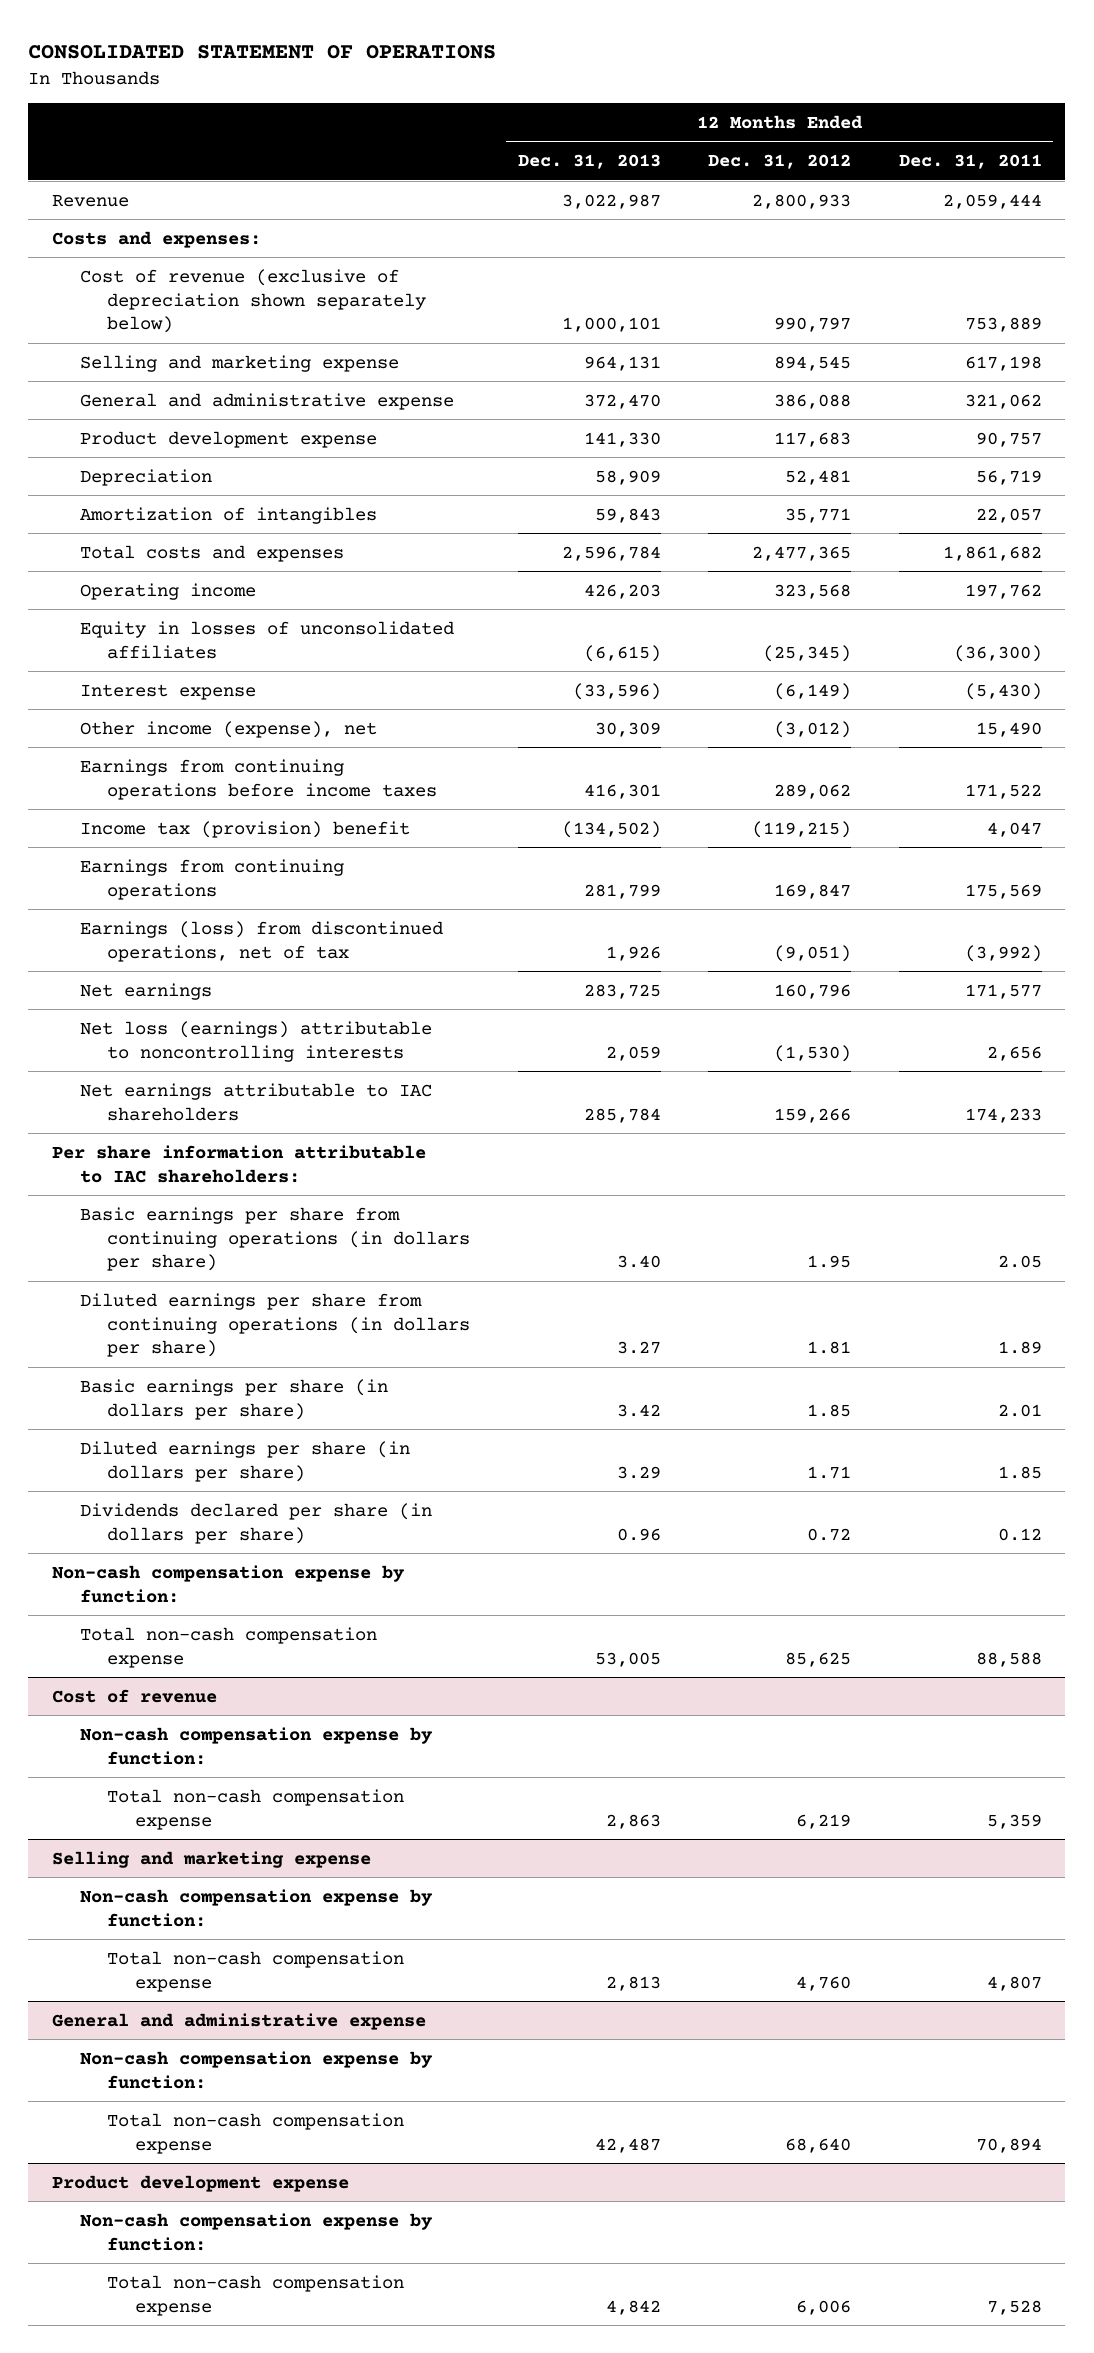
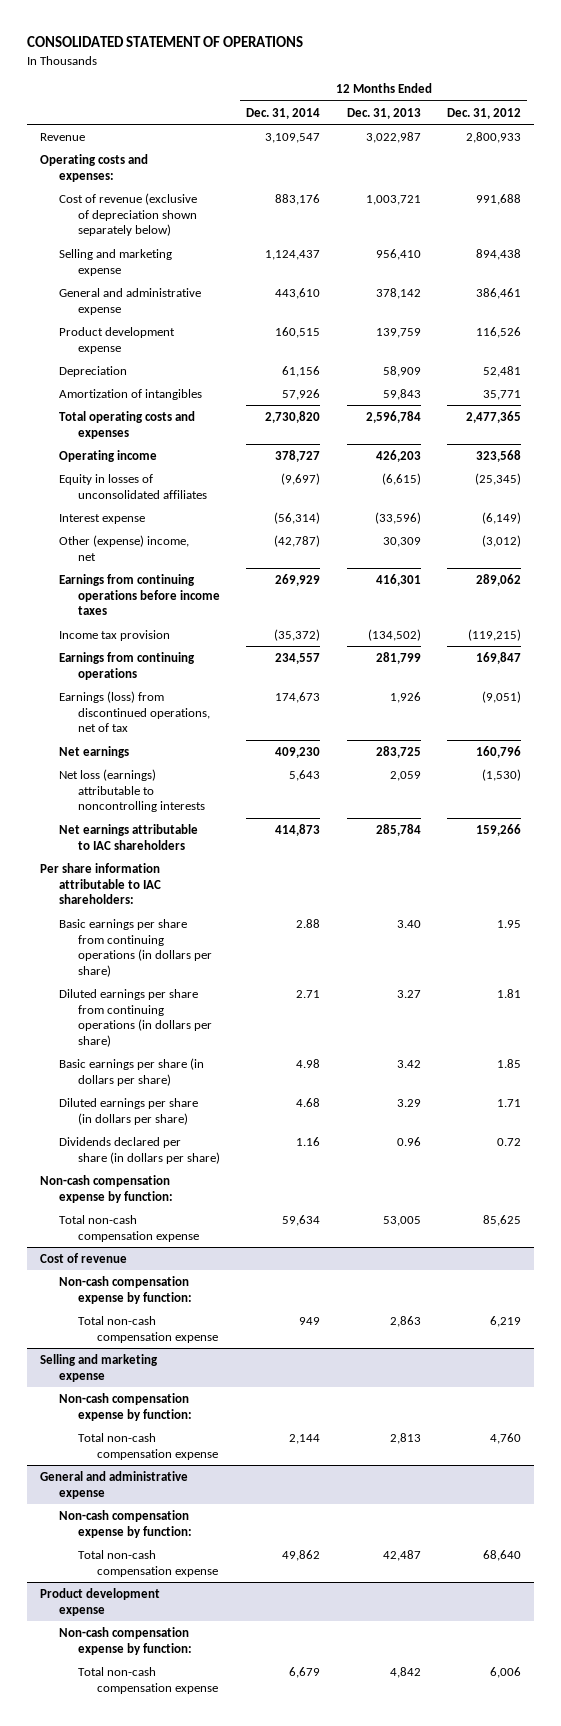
- | 12 Months Ended Dec. 31, 2013 | 12 Months Ended Dec. 31, 2012 | 12 Months Ended Dec. 31, 2011
+ | 12 Months Ended Dec. 31, 2014 | 12 Months Ended Dec. 31, 2013 | 12 Months Ended Dec. 31, 2012
- Costs and expenses:
- Cost of revenue (exclusive of depreciation shown separately below) | 1,000,101 | 990,797 | 753,889
- Selling and marketing expense | 964,131 | 894,545 | 617,198
- General and administrative expense | 372,470 | 386,088 | 321,062
- Product development expense | 141,330 | 117,683 | 90,757
+ Operating costs and expenses:
+ Cost of revenue (exclusive of depreciation shown separately below) | 883,176 | 1,003,721 | 991,688
+ Selling and marketing expense | 1,124,437 | 956,410 | 894,438
+ General and administrative expense | 443,610 | 378,142 | 386,461
+ Product development expense | 160,515 | 139,759 | 116,526
- Total costs and expenses | 2,596,784 | 2,477,365 | 1,861,682
+ Total operating costs and expenses | 2,730,820 | 2,596,784 | 2,477,365
- Other income (expense), net | 30,309 | (3,012) | 15,490
+ Other (expense) income, net | (42,787) | 30,309 | (3,012)
- Income tax (provision) benefit | (134,502) | (119,215) | 4,047
+ Income tax provision | (35,372) | (134,502) | (119,215)

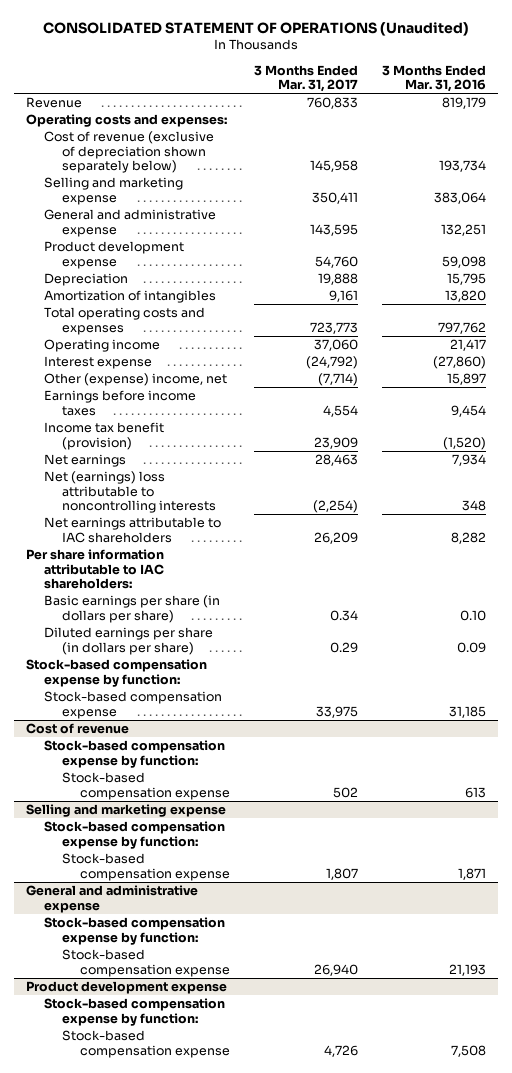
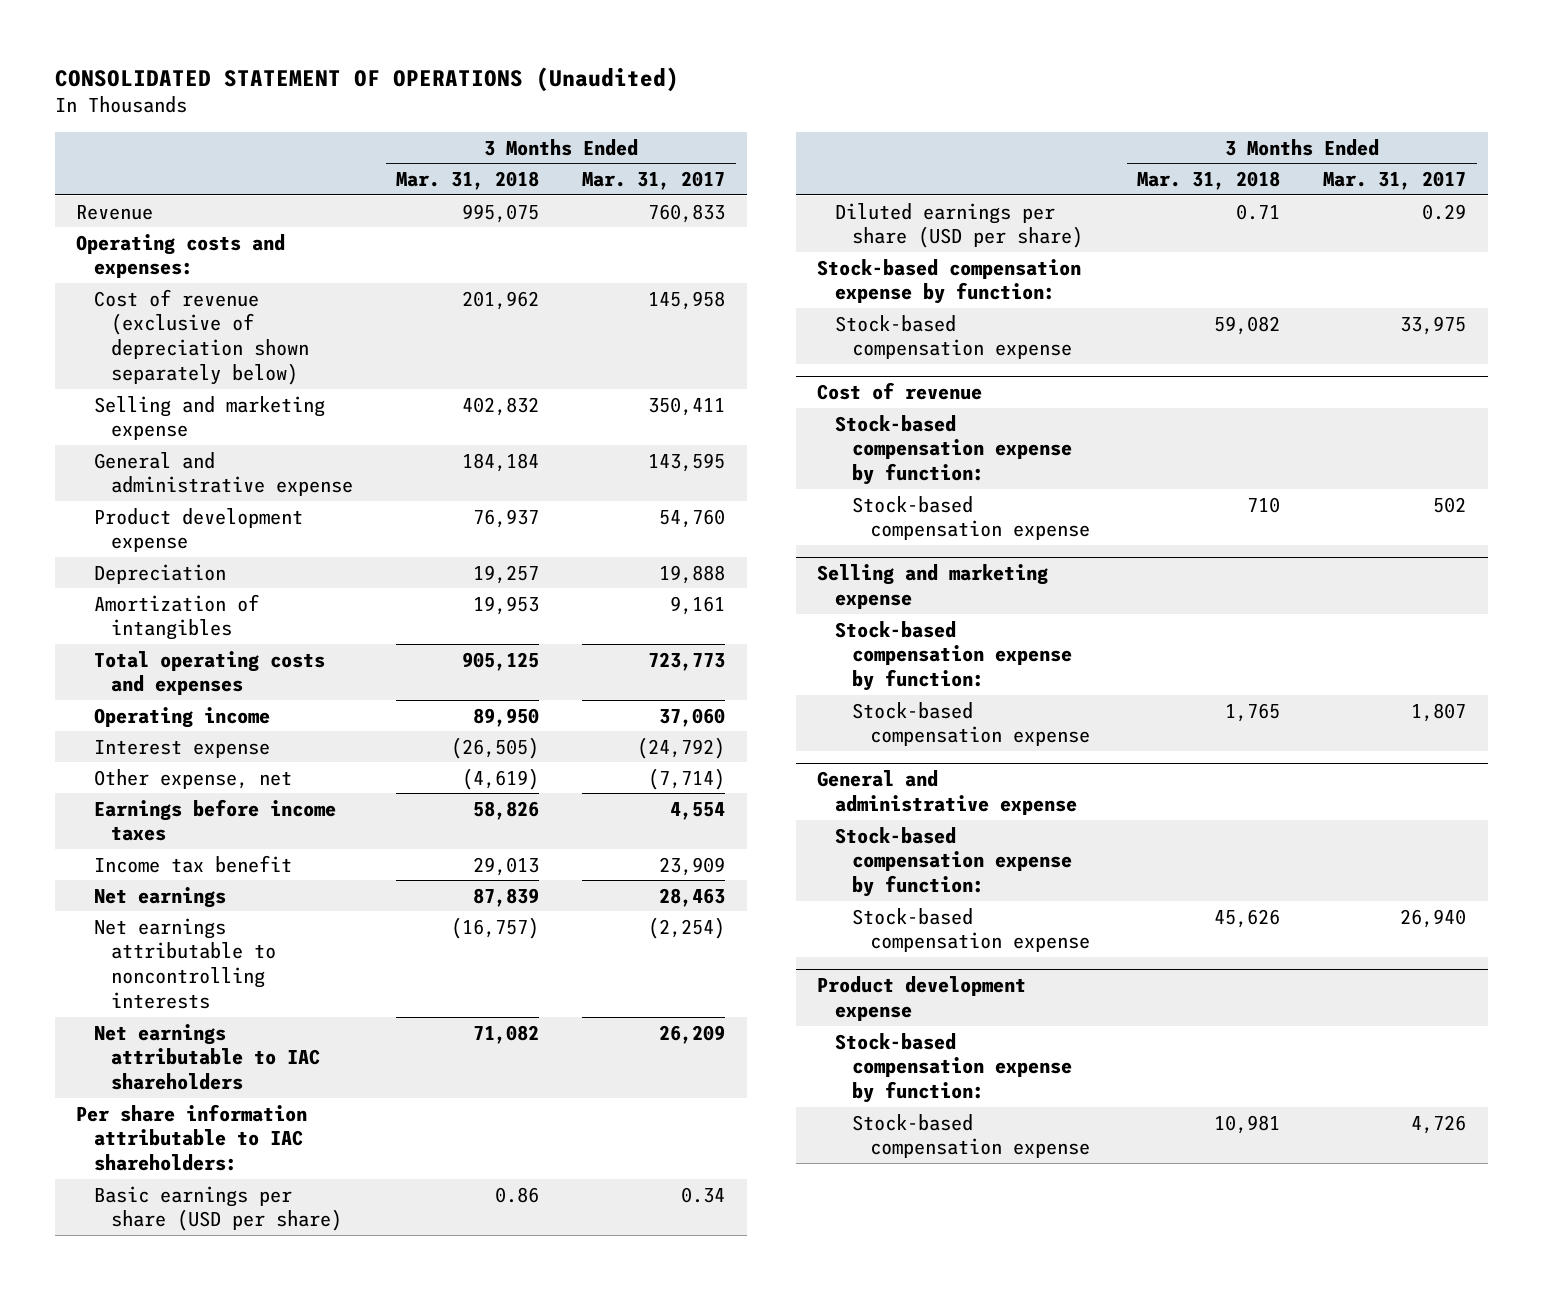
- | 3 Months Ended Mar. 31, 2017 | 3 Months Ended Mar. 31, 2016
+ | 3 Months Ended Mar. 31, 2018 | 3 Months Ended Mar. 31, 2017
- Other (expense) income, net | (7,714) | 15,897
+ Other expense, net | (4,619) | (7,714)
- Income tax benefit (provision) | 23,909 | (1,520)
+ Income tax benefit | 29,013 | 23,909
- Net (earnings) loss attributable to noncontrolling interests | (2,254) | 348
+ Net earnings attributable to noncontrolling interests | (16,757) | (2,254)
- Basic earnings per share (in dollars per share) | 0.34 | 0.10
- Diluted earnings per share (in dollars per share) | 0.29 | 0.09
+ Basic earnings per share (USD per share) | 0.86 | 0.34
+ Diluted earnings per share (USD per share) | 0.71 | 0.29

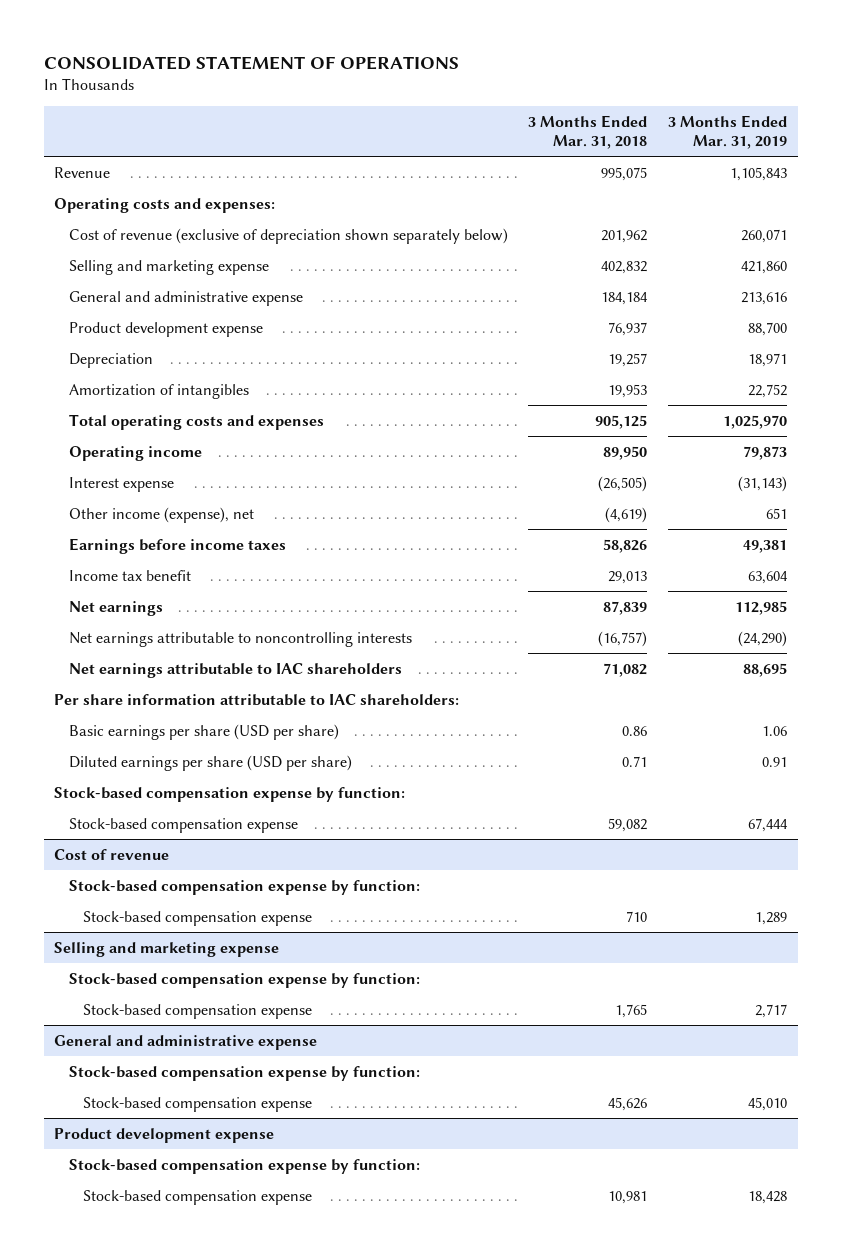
- CONSOLIDATED STATEMENT OF OPERATIONS (Unaudited)
+ CONSOLIDATED STATEMENT OF OPERATIONS
- | 3 Months Ended Mar. 31, 2018 | 3 Months Ended Mar. 31, 2017
+ | 3 Months Ended Mar. 31, 2018 | 3 Months Ended Mar. 31, 2019
- Other expense, net | (4,619) | (7,714)
+ Other income (expense), net | (4,619) | 651

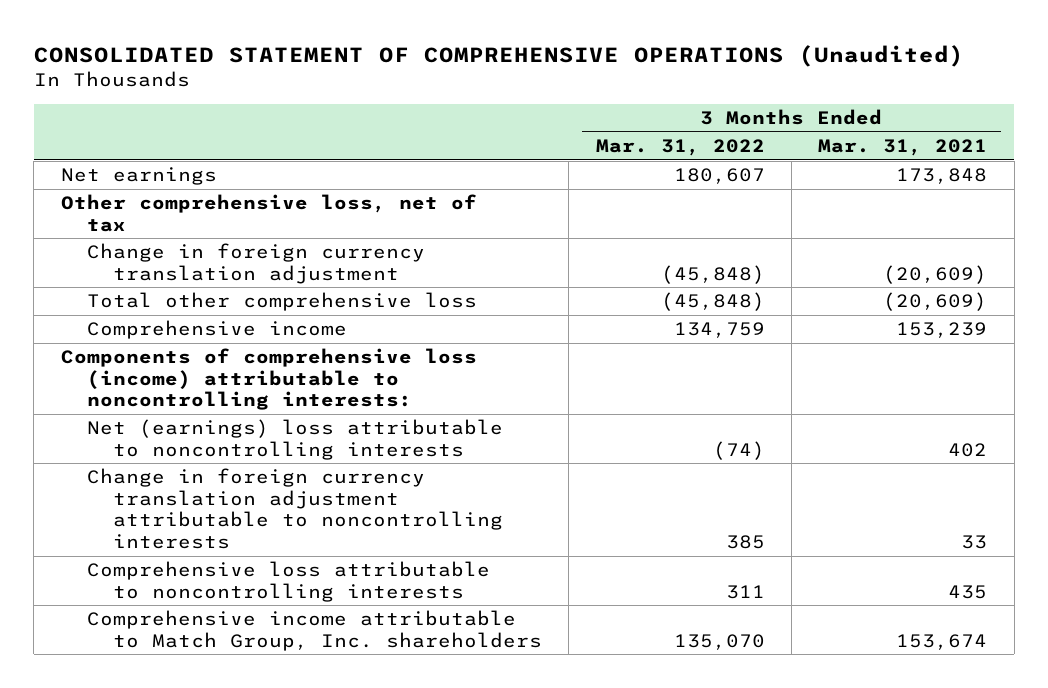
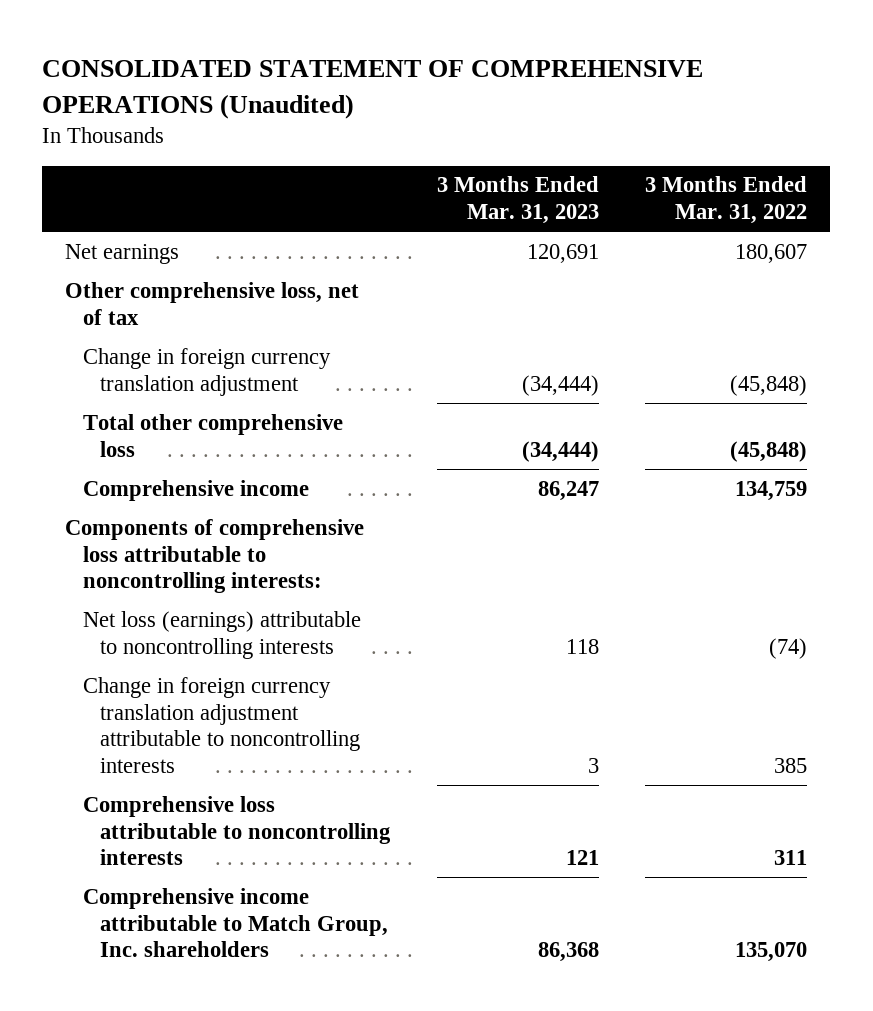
- | 3 Months Ended Mar. 31, 2022 | 3 Months Ended Mar. 31, 2021
+ | 3 Months Ended Mar. 31, 2023 | 3 Months Ended Mar. 31, 2022
- Components of comprehensive loss (income) attributable to noncontrolling interests:
- Net (earnings) loss attributable to noncontrolling interests | (74) | 402
+ Components of comprehensive loss attributable to noncontrolling interests:
+ Net loss (earnings) attributable to noncontrolling interests | 118 | (74)

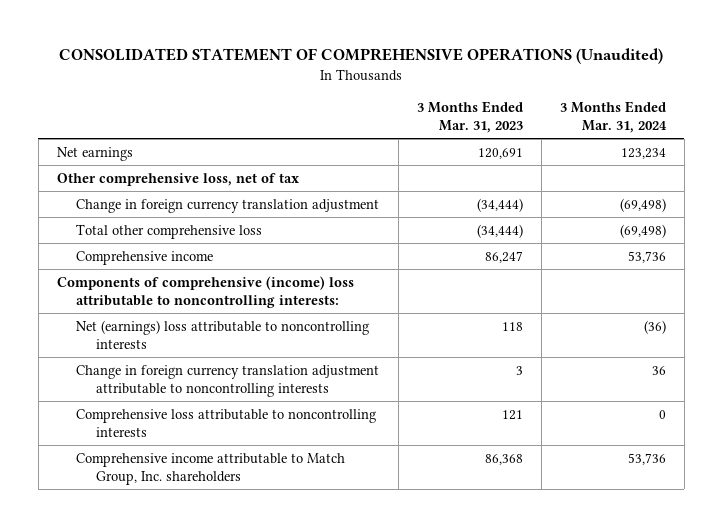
- | 3 Months Ended Mar. 31, 2023 | 3 Months Ended Mar. 31, 2022
+ | 3 Months Ended Mar. 31, 2023 | 3 Months Ended Mar. 31, 2024
- Components of comprehensive loss attributable to noncontrolling interests:
- Net loss (earnings) attributable to noncontrolling interests | 118 | (74)
+ Components of comprehensive (income) loss attributable to noncontrolling interests:
+ Net (earnings) loss attributable to noncontrolling interests | 118 | (36)

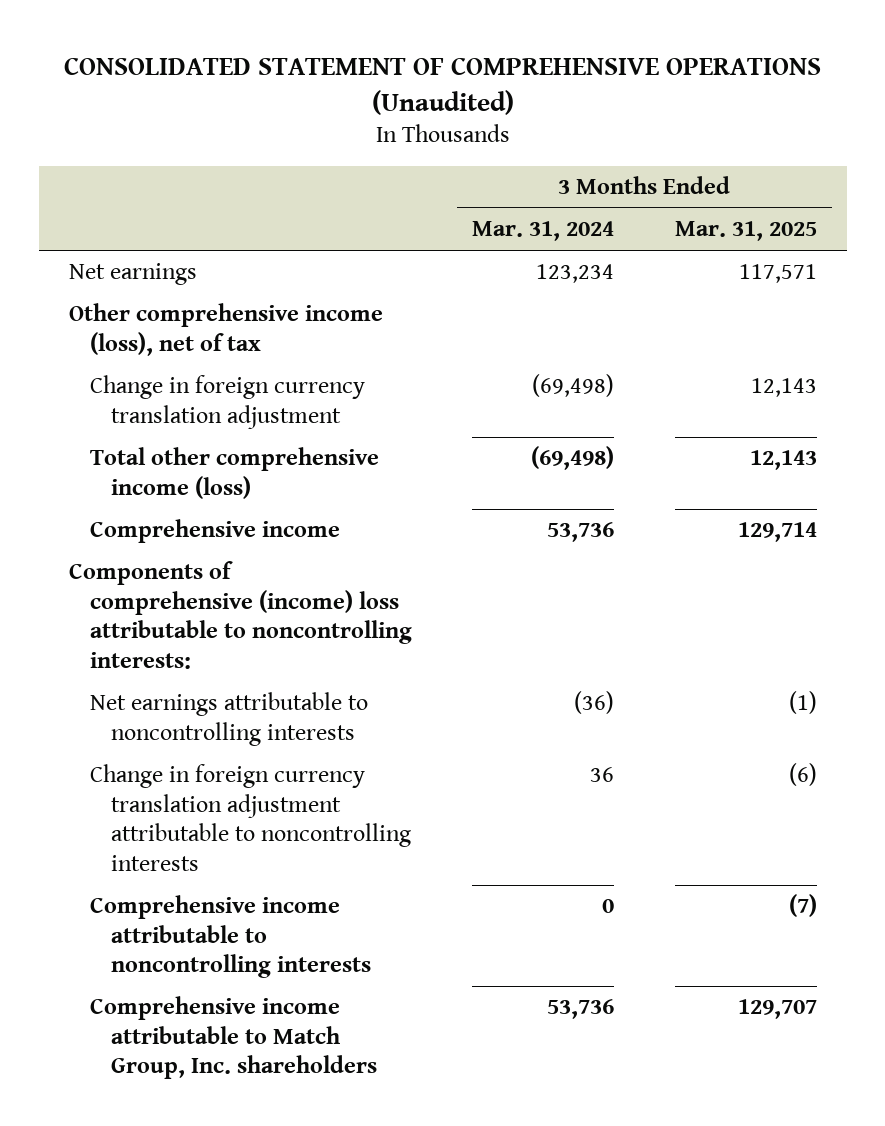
- | 3 Months Ended Mar. 31, 2023 | 3 Months Ended Mar. 31, 2024
+ | 3 Months Ended Mar. 31, 2024 | 3 Months Ended Mar. 31, 2025
- Other comprehensive loss, net of tax
+ Other comprehensive income (loss), net of tax
- Total other comprehensive loss | (34,444) | (69,498)
+ Total other comprehensive income (loss) | (69,498) | 12,143
- Net (earnings) loss attributable to noncontrolling interests | 118 | (36)
+ Net earnings attributable to noncontrolling interests | (36) | (1)
- Comprehensive loss attributable to noncontrolling interests | 121 | 0
+ Comprehensive income attributable to noncontrolling interests | 0 | (7)

